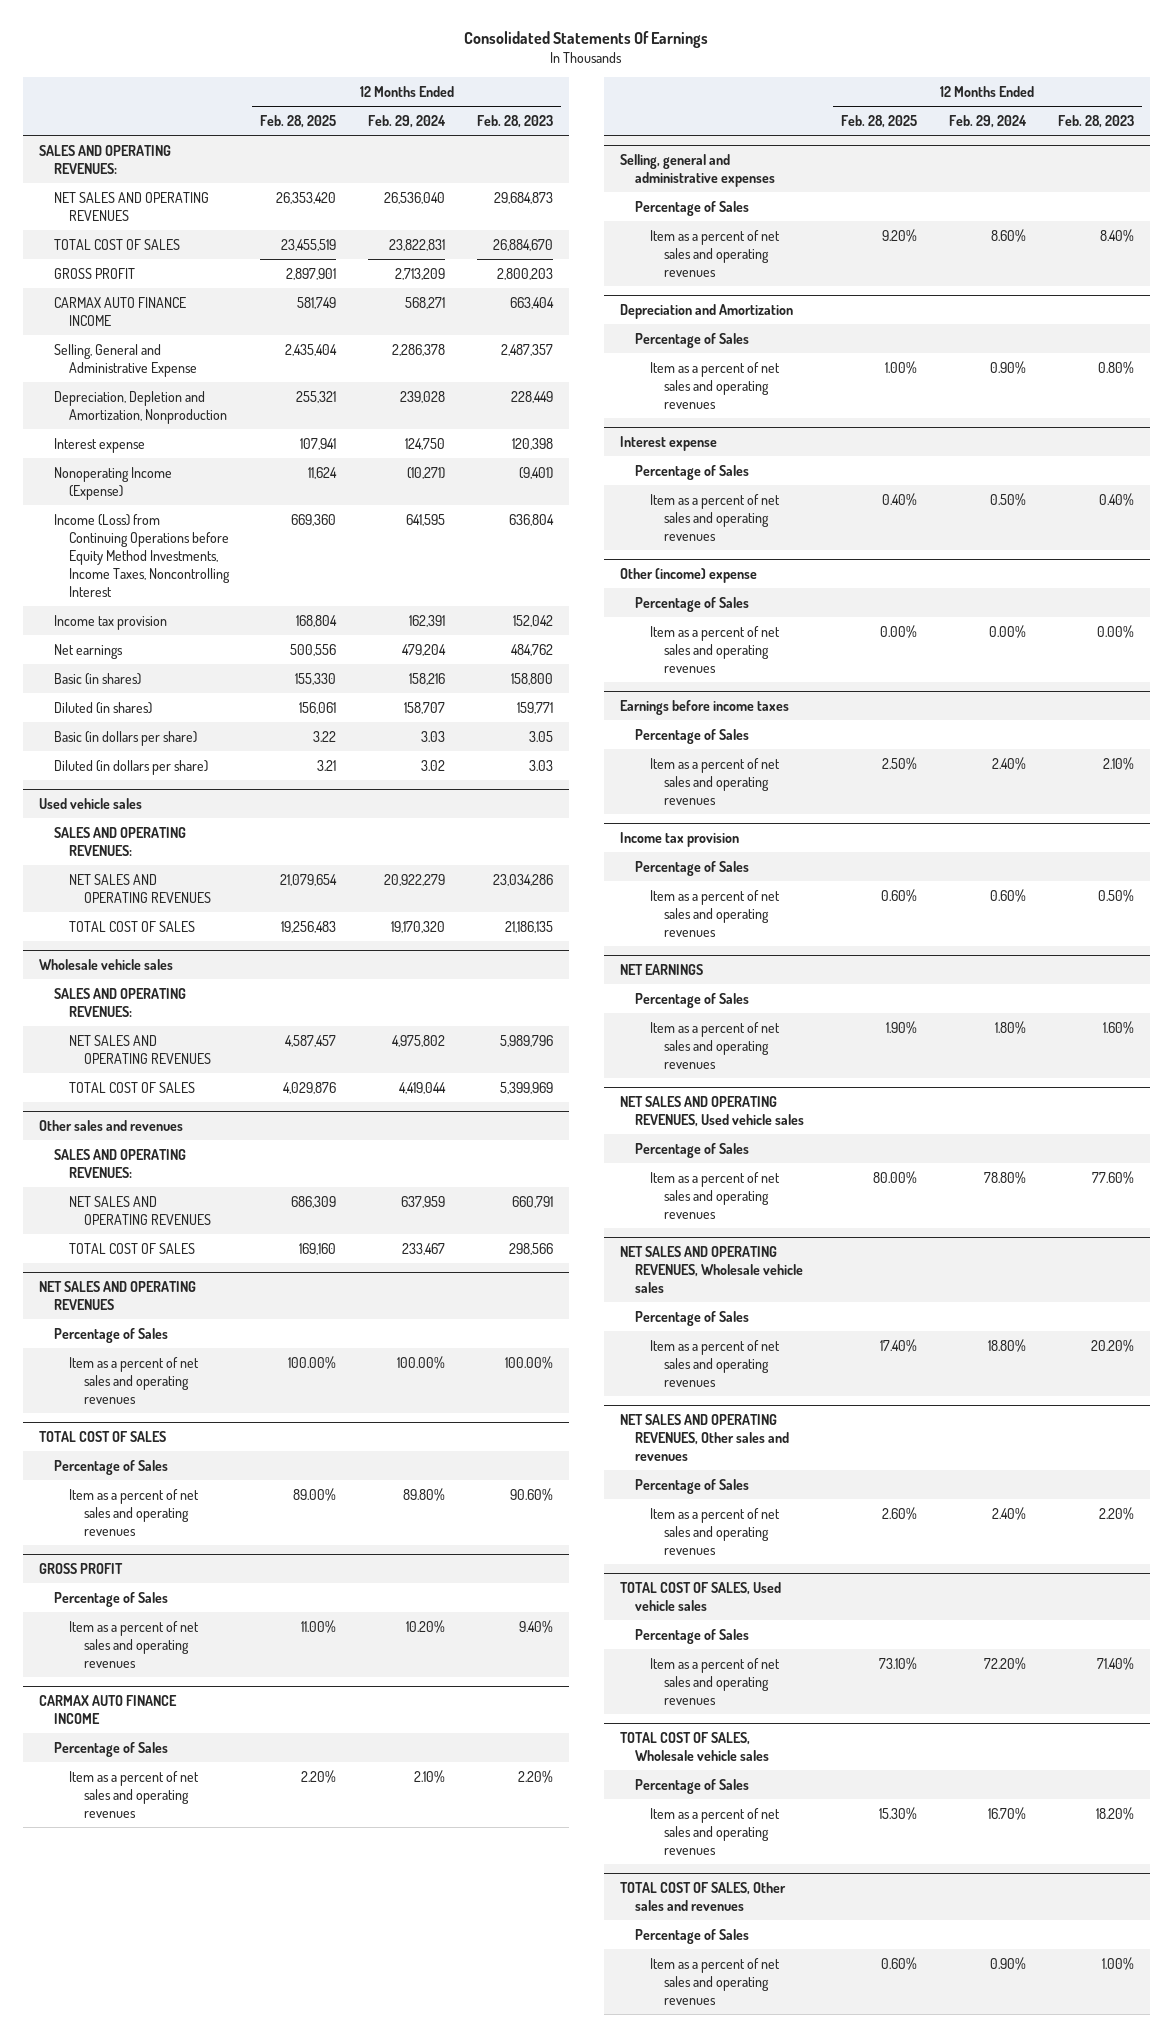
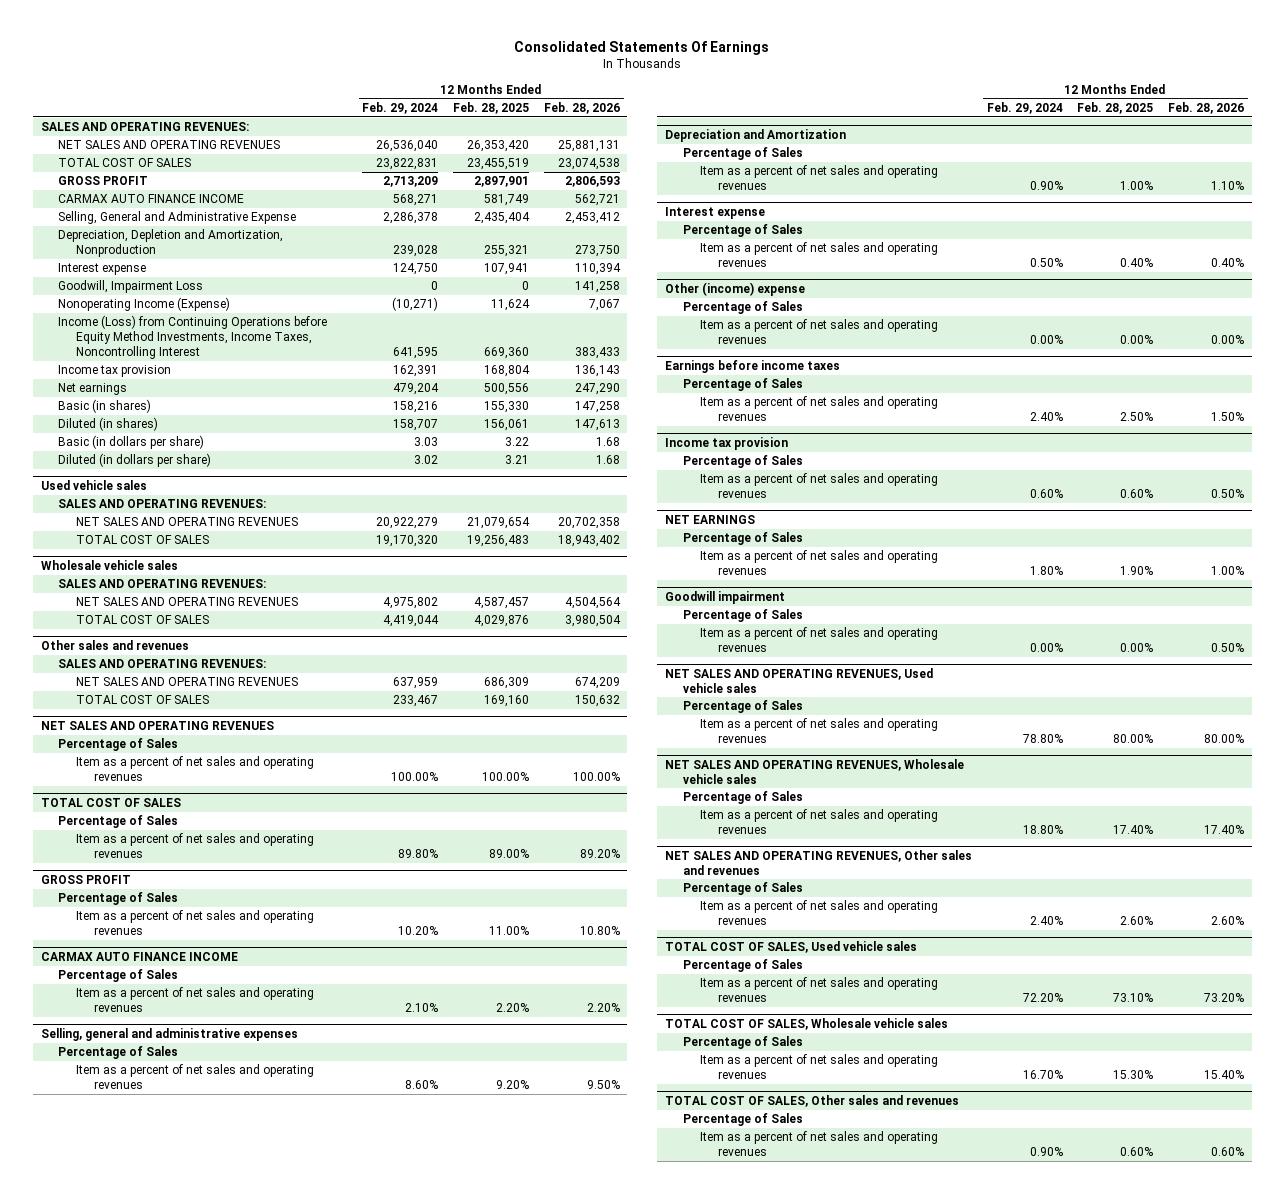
- | 12 Months Ended Feb. 28, 2025 | 12 Months Ended Feb. 29, 2024 | 12 Months Ended Feb. 28, 2023
+ | 12 Months Ended Feb. 29, 2024 | 12 Months Ended Feb. 28, 2025 | 12 Months Ended Feb. 28, 2026
+ Goodwill, Impairment Loss | 0 | 0 | 141,258
+ Goodwill impairment
+ Percentage of Sales
+ Item as a percent of net sales and operating revenues | 0.00% | 0.00% | 0.50%

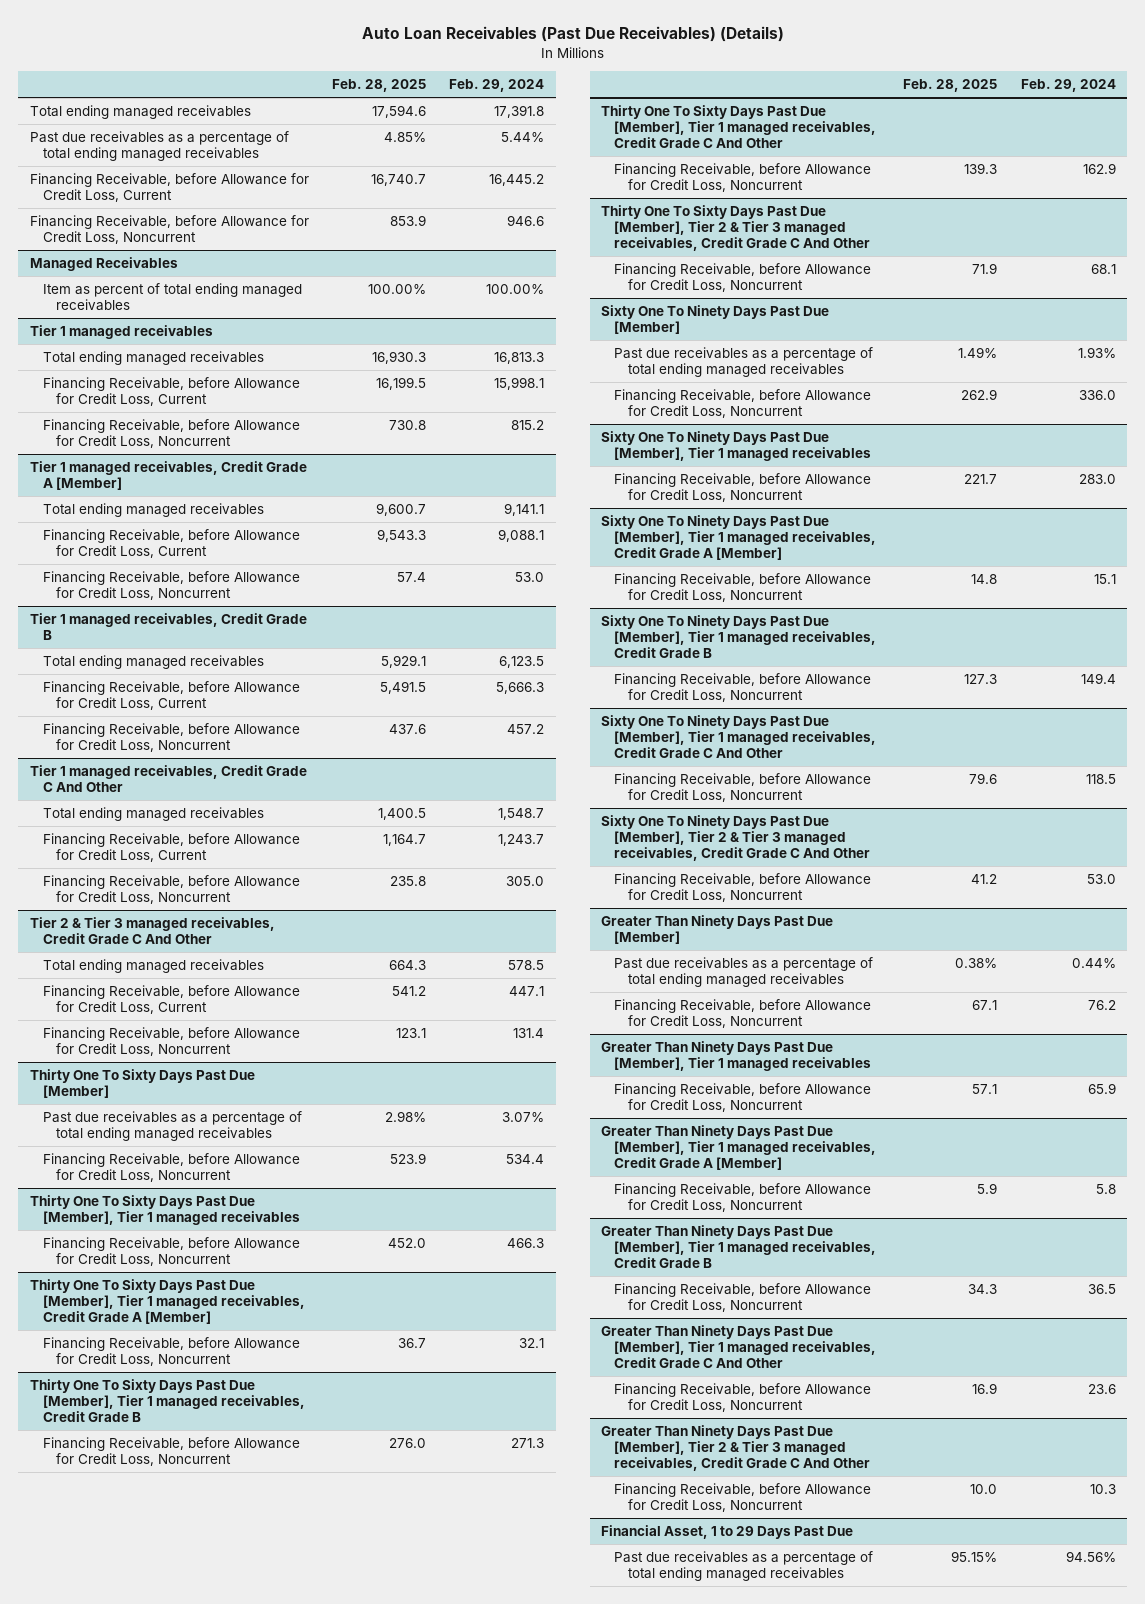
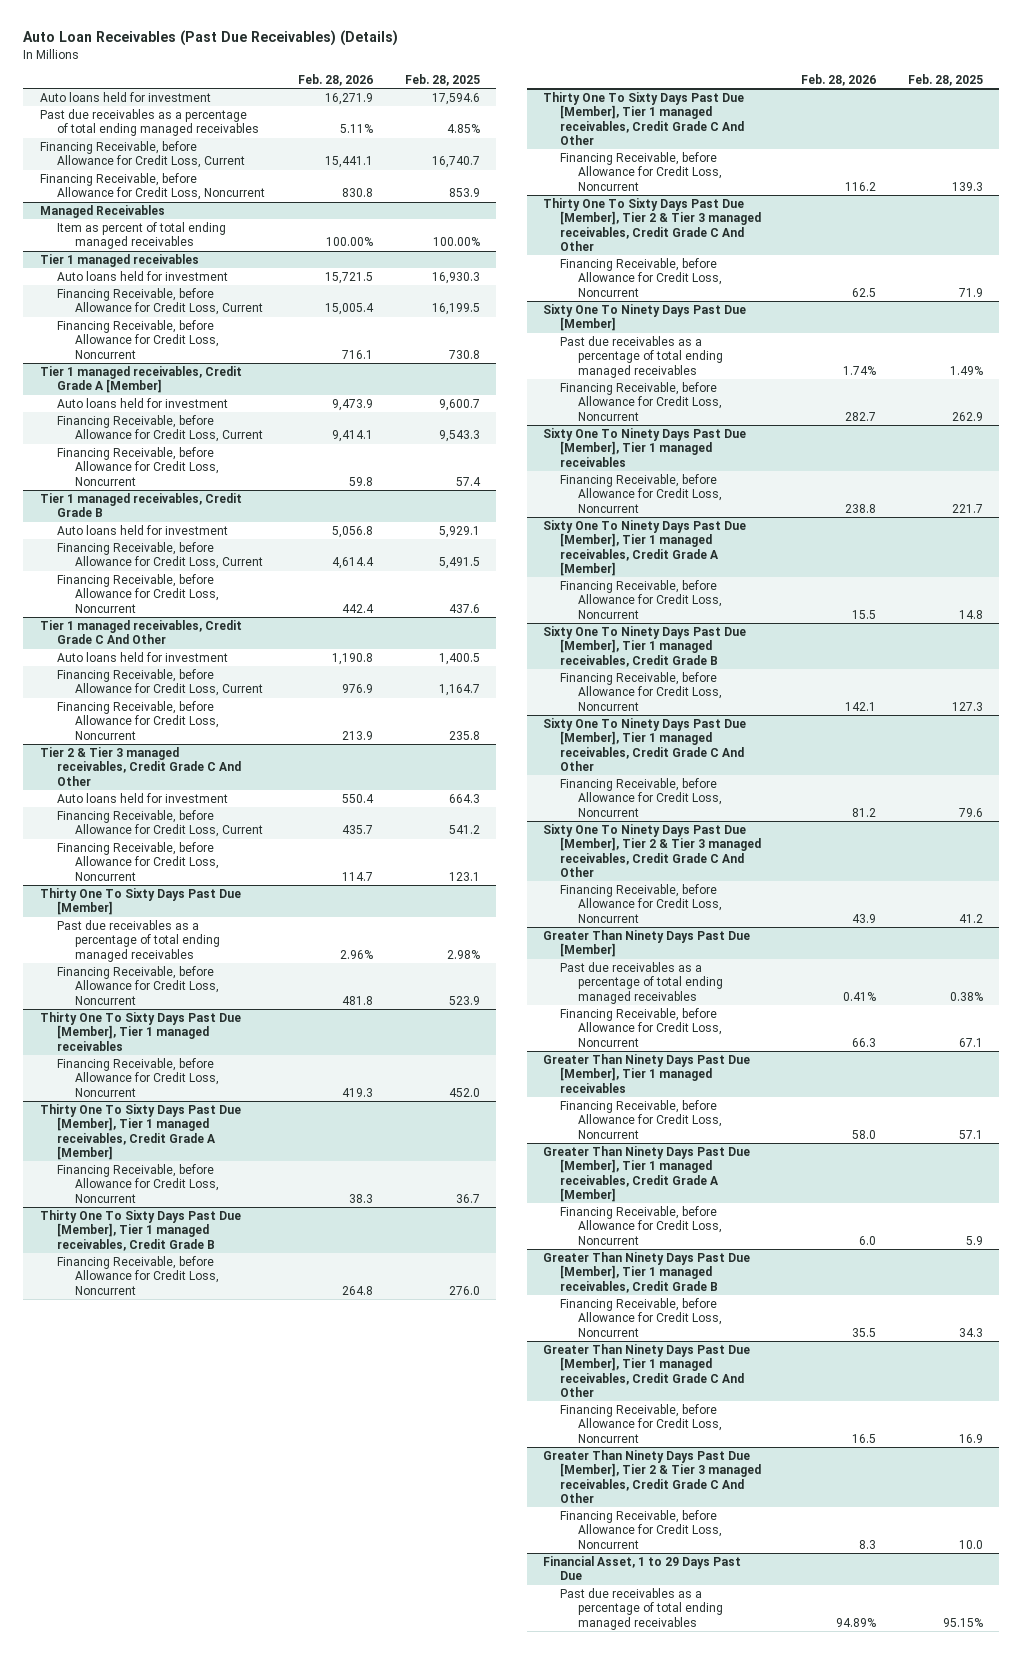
- | Feb. 28, 2025 | Feb. 29, 2024
+ | Feb. 28, 2026 | Feb. 28, 2025
- Total ending managed receivables | 17,594.6 | 17,391.8
+ Auto loans held for investment | 16,271.9 | 17,594.6
@ Tier 1 managed receivables
- Total ending managed receivables | 16,930.3 | 16,813.3
+ Auto loans held for investment | 15,721.5 | 16,930.3
@ Tier 1 managed receivables, Credit Grade A [Member]
- Total ending managed receivables | 9,600.7 | 9,141.1
+ Auto loans held for investment | 9,473.9 | 9,600.7
@ Tier 1 managed receivables, Credit Grade B
- Total ending managed receivables | 5,929.1 | 6,123.5
+ Auto loans held for investment | 5,056.8 | 5,929.1
@ Tier 1 managed receivables, Credit Grade C And Other
- Total ending managed receivables | 1,400.5 | 1,548.7
+ Auto loans held for investment | 1,190.8 | 1,400.5
@ Tier 2 & Tier 3 managed receivables, Credit Grade C And Other
- Total ending managed receivables | 664.3 | 578.5
+ Auto loans held for investment | 550.4 | 664.3

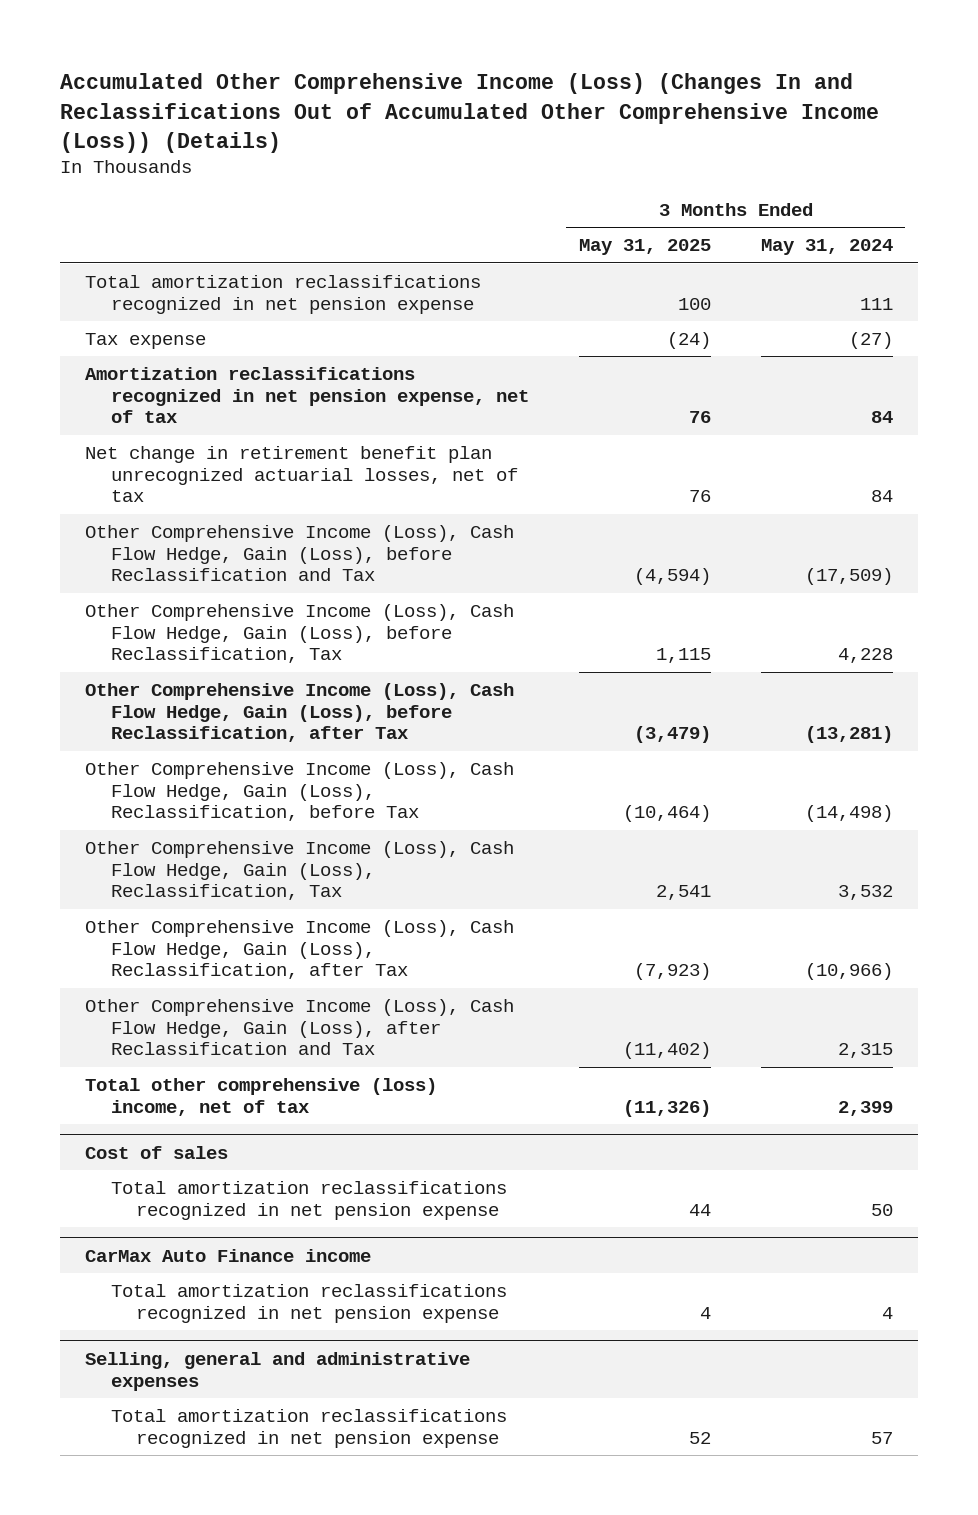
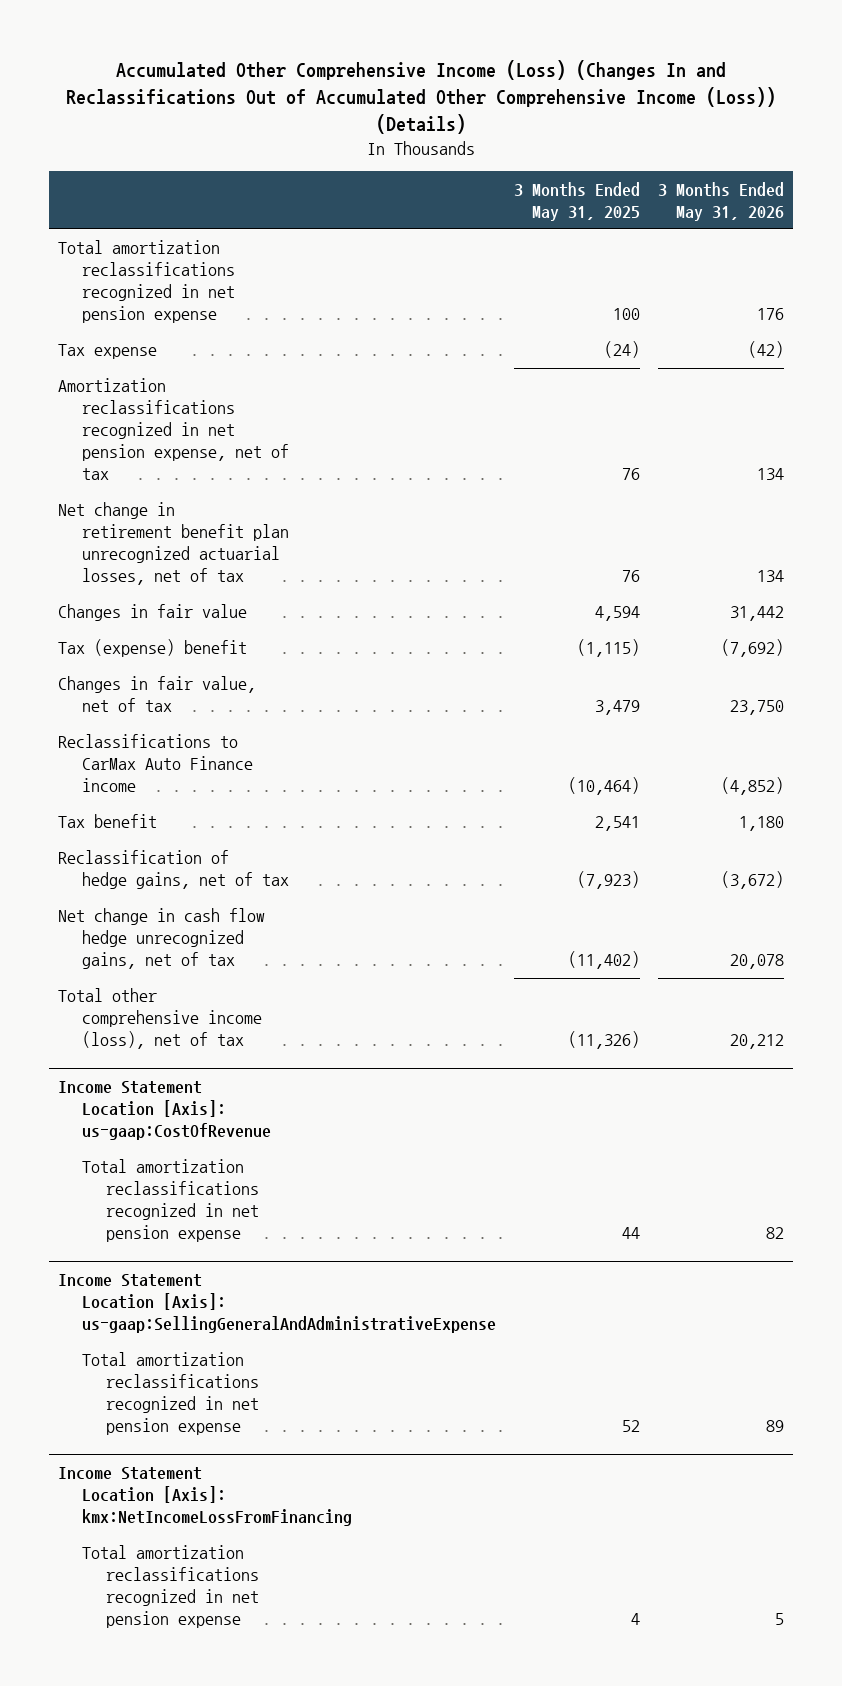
- | 3 Months Ended May 31, 2025 | 3 Months Ended May 31, 2024
+ | 3 Months Ended May 31, 2025 | 3 Months Ended May 31, 2026
- Other Comprehensive Income (Loss), Cash Flow Hedge, Gain (Loss), before Reclassification and Tax | (4,594) | (17,509)
- Other Comprehensive Income (Loss), Cash Flow Hedge, Gain (Loss), before Reclassification, Tax | 1,115 | 4,228
- Other Comprehensive Income (Loss), Cash Flow Hedge, Gain (Loss), before Reclassification, after Tax | (3,479) | (13,281)
- Other Comprehensive Income (Loss), Cash Flow Hedge, Gain (Loss), Reclassification, before Tax | (10,464) | (14,498)
- Other Comprehensive Income (Loss), Cash Flow Hedge, Gain (Loss), Reclassification, Tax | 2,541 | 3,532
- Other Comprehensive Income (Loss), Cash Flow Hedge, Gain (Loss), Reclassification, after Tax | (7,923) | (10,966)
- Other Comprehensive Income (Loss), Cash Flow Hedge, Gain (Loss), after Reclassification and Tax | (11,402) | 2,315
- Total other comprehensive (loss) income, net of tax | (11,326) | 2,399
- Cost of sales
+ Changes in fair value | 4,594 | 31,442
+ Tax (expense) benefit | (1,115) | (7,692)
+ Changes in fair value, net of tax | 3,479 | 23,750
+ Reclassifications to CarMax Auto Finance income | (10,464) | (4,852)
+ Tax benefit | 2,541 | 1,180
+ Reclassification of hedge gains, net of tax | (7,923) | (3,672)
+ Net change in cash flow hedge unrecognized gains, net of tax | (11,402) | 20,078
+ Total other comprehensive income (loss), net of tax | (11,326) | 20,212
+ Income Statement Location [Axis]: us-gaap:CostOfRevenue
- CarMax Auto Finance income
- Total amortization reclassifications recognized in net pension expense | 4 | 4
- Selling, general and administrative expenses
+ Income Statement Location [Axis]: us-gaap:SellingGeneralAndAdministrativeExpense
+ Income Statement Location [Axis]: kmx:NetIncomeLossFromFinancing
+ Total amortization reclassifications recognized in net pension expense | 4 | 5

